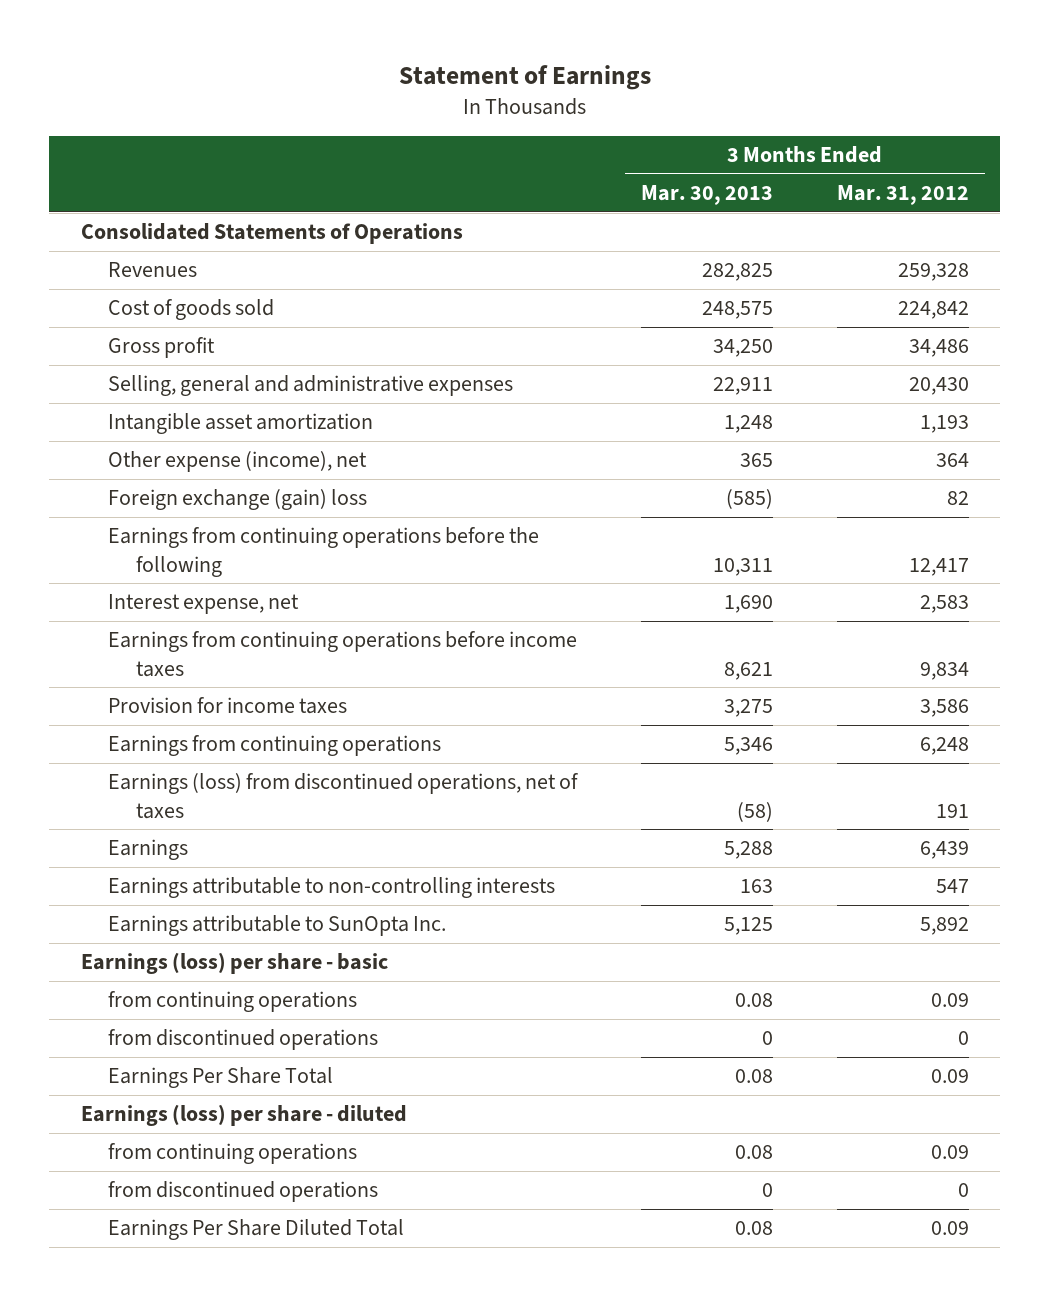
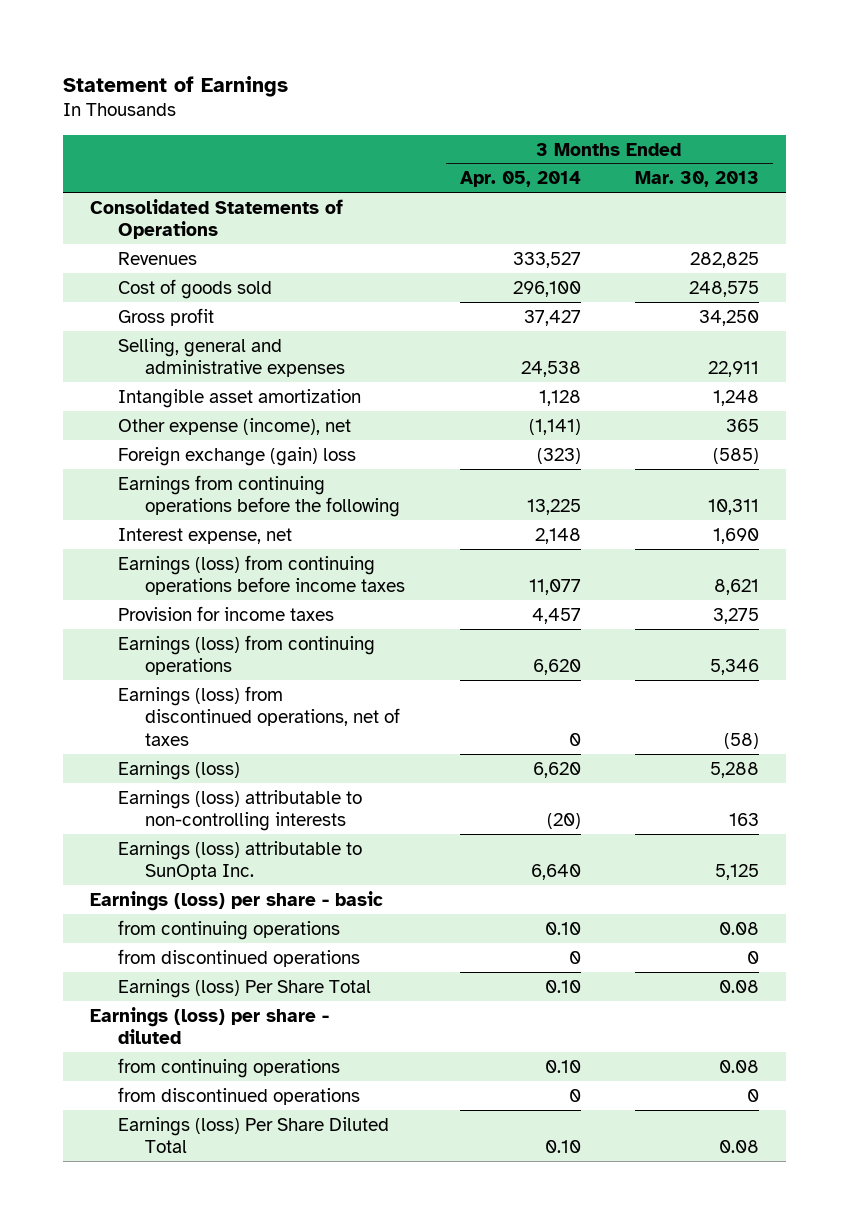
- | 3 Months Ended Mar. 30, 2013 | 3 Months Ended Mar. 31, 2012
+ | 3 Months Ended Apr. 05, 2014 | 3 Months Ended Mar. 30, 2013
- Earnings from continuing operations before income taxes | 8,621 | 9,834
+ Earnings (loss) from continuing operations before income taxes | 11,077 | 8,621
- Earnings from continuing operations | 5,346 | 6,248
+ Earnings (loss) from continuing operations | 6,620 | 5,346
- Earnings | 5,288 | 6,439
- Earnings attributable to non-controlling interests | 163 | 547
- Earnings attributable to SunOpta Inc. | 5,125 | 5,892
+ Earnings (loss) | 6,620 | 5,288
+ Earnings (loss) attributable to non-controlling interests | (20) | 163
+ Earnings (loss) attributable to SunOpta Inc. | 6,640 | 5,125
- Earnings Per Share Total | 0.08 | 0.09
+ Earnings (loss) Per Share Total | 0.10 | 0.08
- Earnings Per Share Diluted Total | 0.08 | 0.09
+ Earnings (loss) Per Share Diluted Total | 0.10 | 0.08

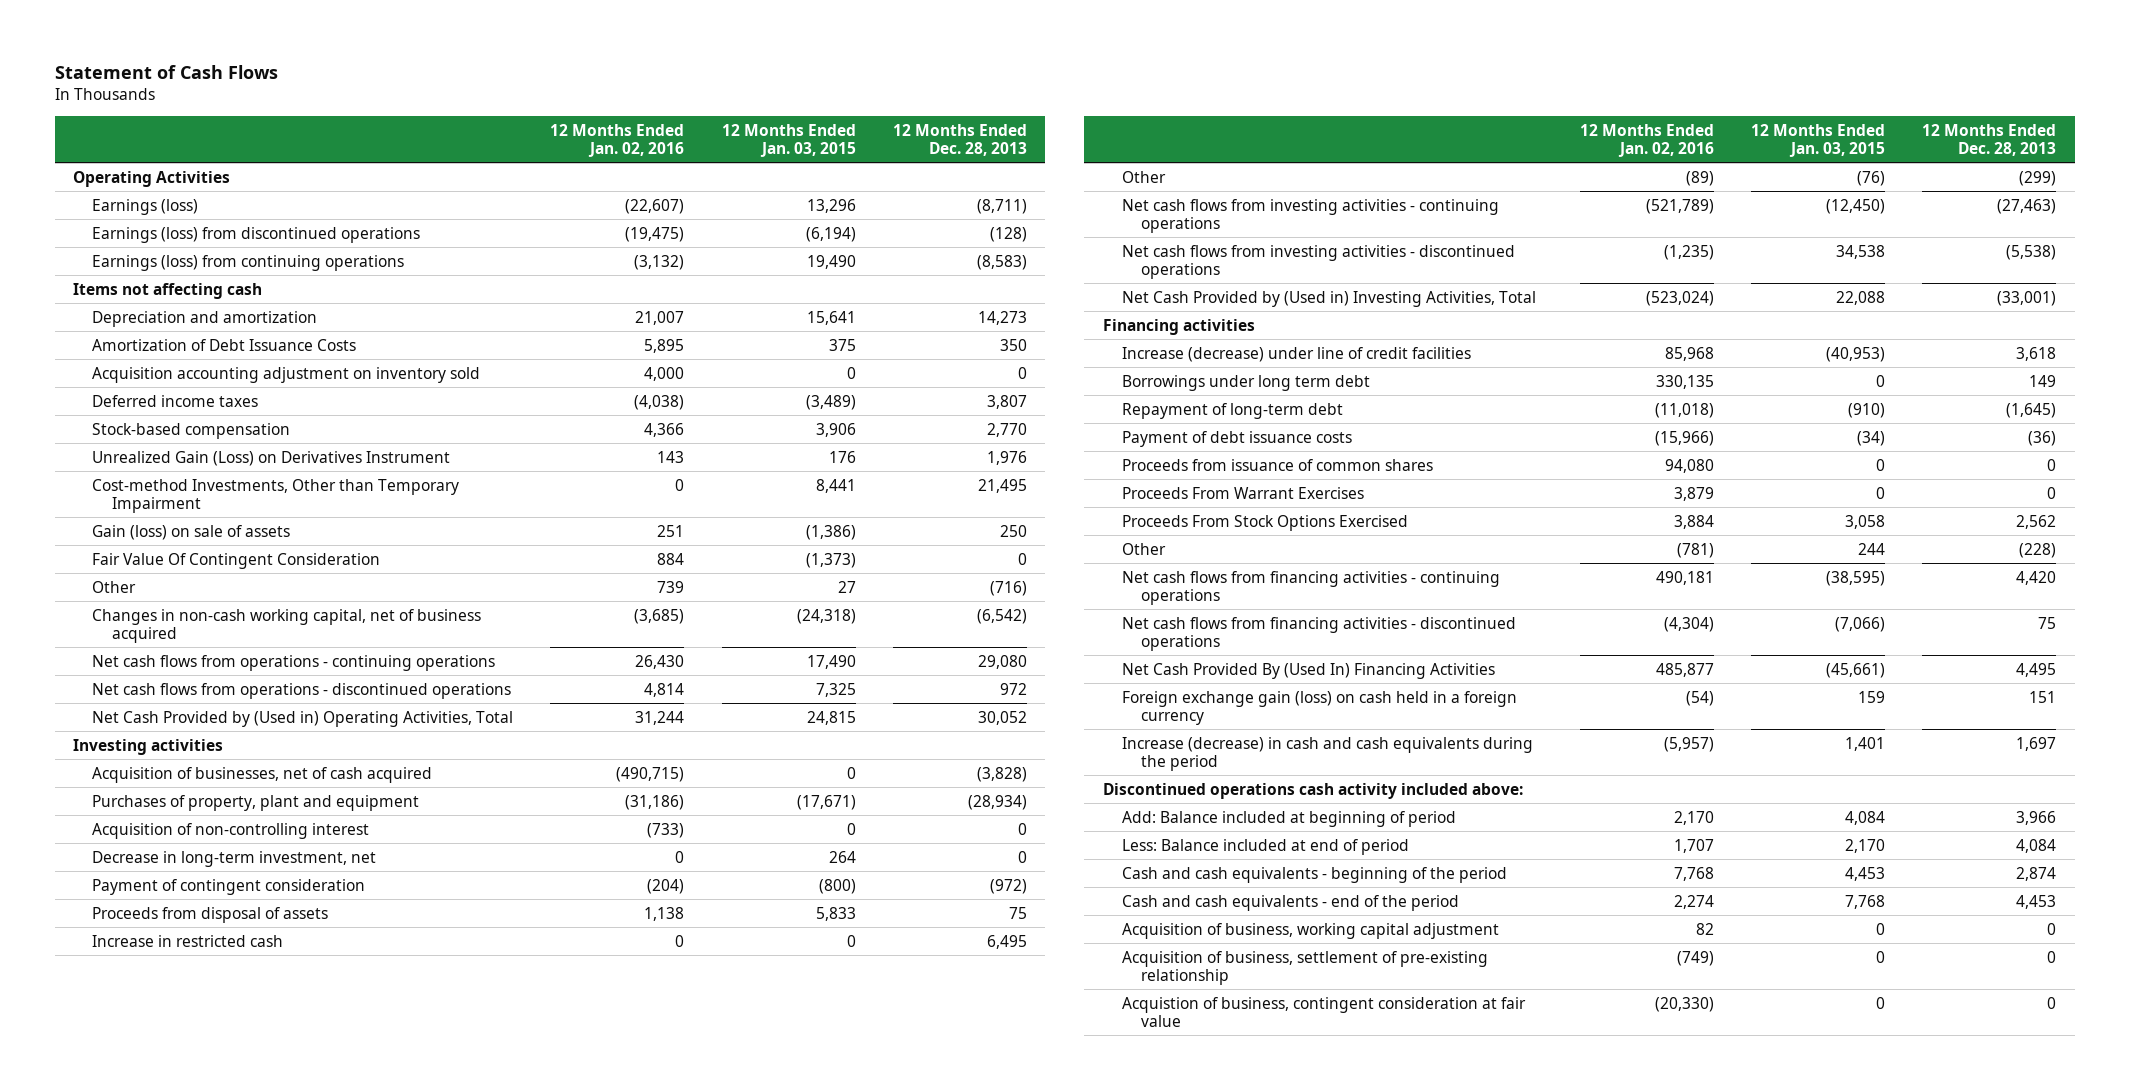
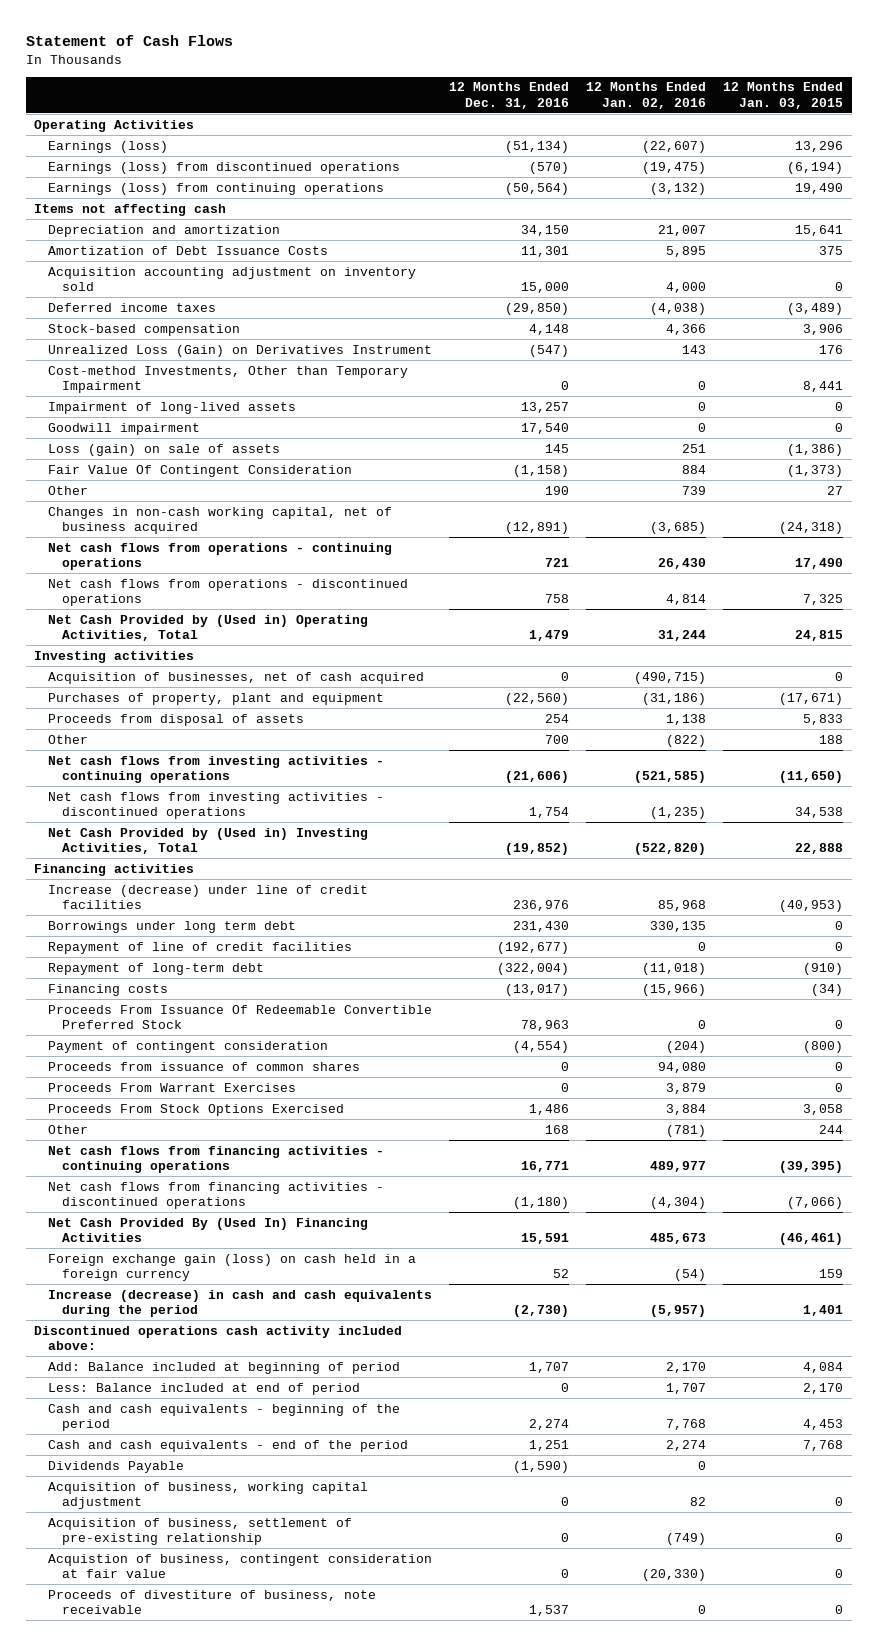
- | 12 Months Ended Jan. 02, 2016 | 12 Months Ended Jan. 03, 2015 | 12 Months Ended Dec. 28, 2013
+ | 12 Months Ended Dec. 31, 2016 | 12 Months Ended Jan. 02, 2016 | 12 Months Ended Jan. 03, 2015
- Unrealized Gain (Loss) on Derivatives Instrument | 143 | 176 | 1,976
+ Unrealized Loss (Gain) on Derivatives Instrument | (547) | 143 | 176
- Gain (loss) on sale of assets | 251 | (1,386) | 250
+ Impairment of long-lived assets | 13,257 | 0 | 0
+ Goodwill impairment | 17,540 | 0 | 0
+ Loss (gain) on sale of assets | 145 | 251 | (1,386)
- Acquisition of non-controlling interest | (733) | 0 | 0
- Decrease in long-term investment, net | 0 | 264 | 0
- Increase in restricted cash | 0 | 0 | 6,495
- Other | (89) | (76) | (299)
- Net cash flows from investing activities - continuing operations | (521,789) | (12,450) | (27,463)
+ Other | 700 | (822) | 188
+ Net cash flows from investing activities - continuing operations | (21,606) | (521,585) | (11,650)
- Net Cash Provided by (Used in) Investing Activities, Total | (523,024) | 22,088 | (33,001)
+ Net Cash Provided by (Used in) Investing Activities, Total | (19,852) | (522,820) | 22,888
+ Repayment of line of credit facilities | (192,677) | 0 | 0
- Payment of debt issuance costs | (15,966) | (34) | (36)
+ Financing costs | (13,017) | (15,966) | (34)
+ Proceeds From Issuance Of Redeemable Convertible Preferred Stock | 78,963 | 0 | 0
moved down: Payment of contingent consideration | (4,554) | (204) | (800)
- Net cash flows from financing activities - continuing operations | 490,181 | (38,595) | 4,420
+ Net cash flows from financing activities - continuing operations | 16,771 | 489,977 | (39,395)
- Net Cash Provided By (Used In) Financing Activities | 485,877 | (45,661) | 4,495
+ Net Cash Provided By (Used In) Financing Activities | 15,591 | 485,673 | (46,461)
+ Dividends Payable | (1,590) | 0 |
+ Proceeds of divestiture of business, note receivable | 1,537 | 0 | 0

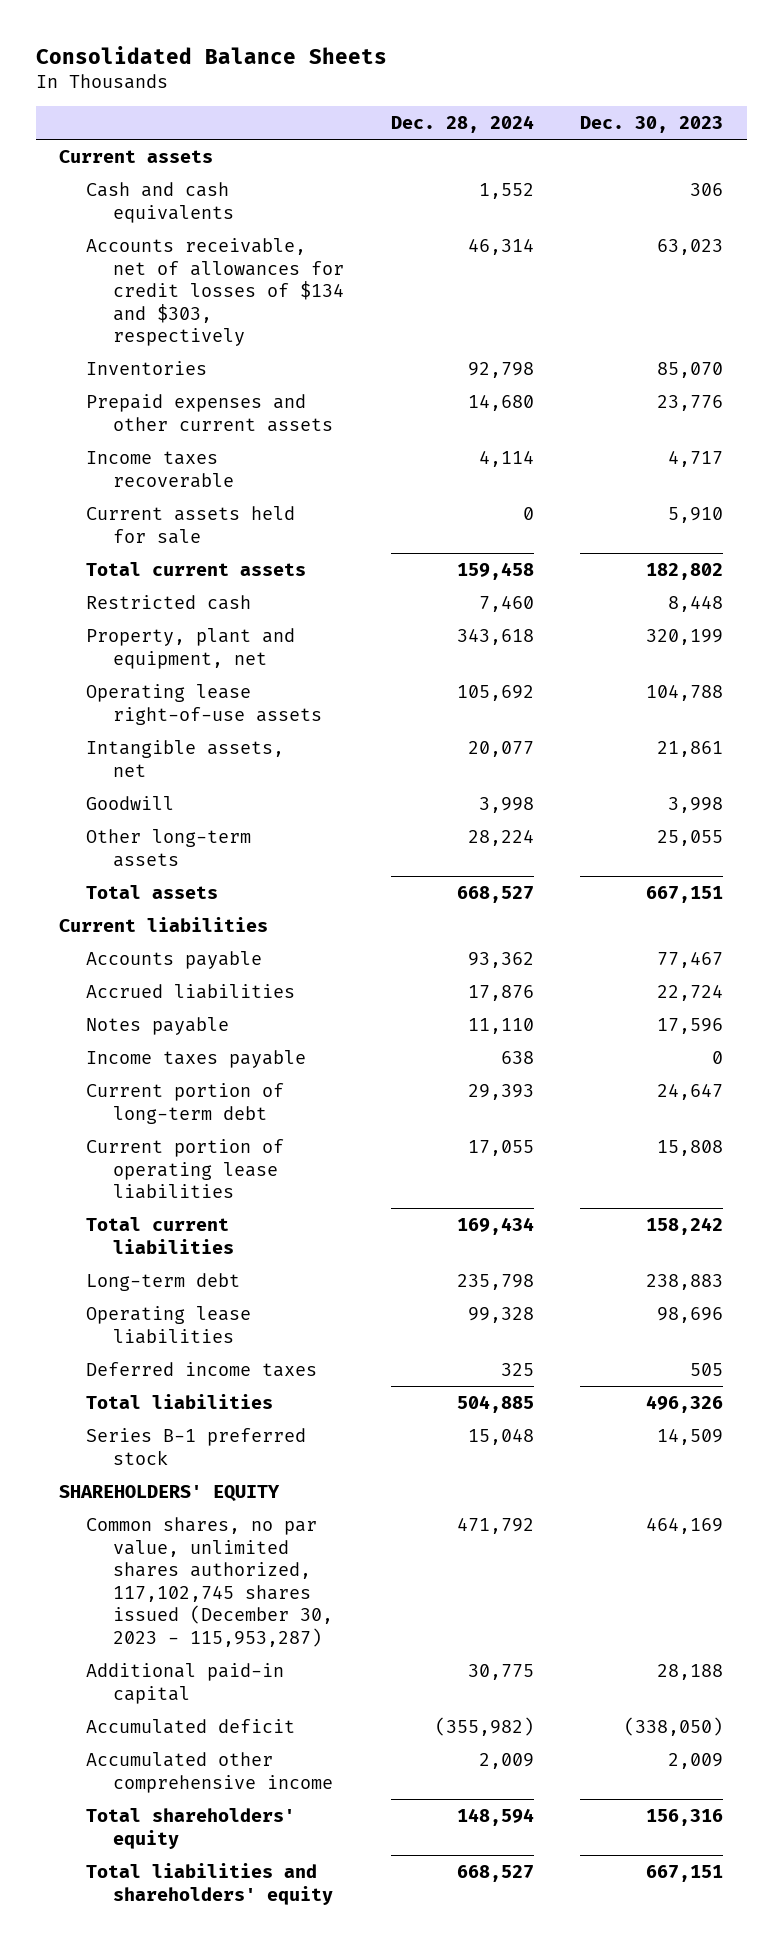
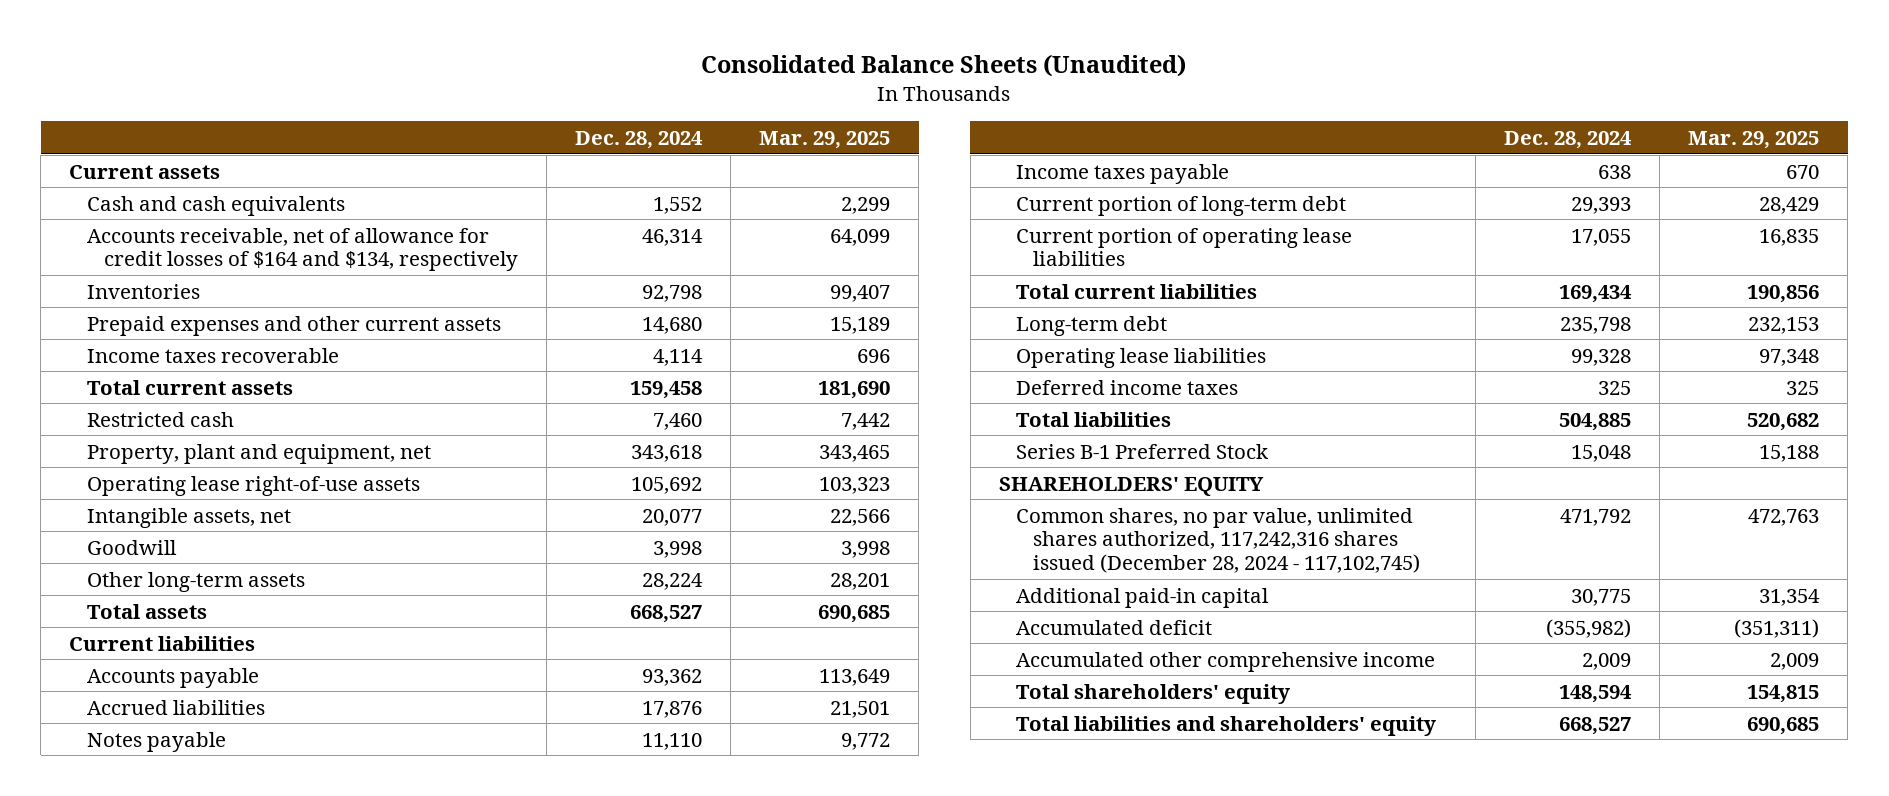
- Consolidated Balance Sheets
+ Consolidated Balance Sheets (Unaudited)
- | Dec. 28, 2024 | Dec. 30, 2023
+ | Dec. 28, 2024 | Mar. 29, 2025
- Accounts receivable, net of allowances for credit losses of $134 and $303, respectively | 46,314 | 63,023
+ Accounts receivable, net of allowance for credit losses of $164 and $134, respectively | 46,314 | 64,099
- Current assets held for sale | 0 | 5,910
- Series B-1 preferred stock | 15,048 | 14,509
+ Series B-1 Preferred Stock | 15,048 | 15,188
- Common shares, no par value, unlimited shares authorized, 117,102,745 shares issued (December 30, 2023 - 115,953,287) | 471,792 | 464,169
+ Common shares, no par value, unlimited shares authorized, 117,242,316 shares issued (December 28, 2024 - 117,102,745) | 471,792 | 472,763

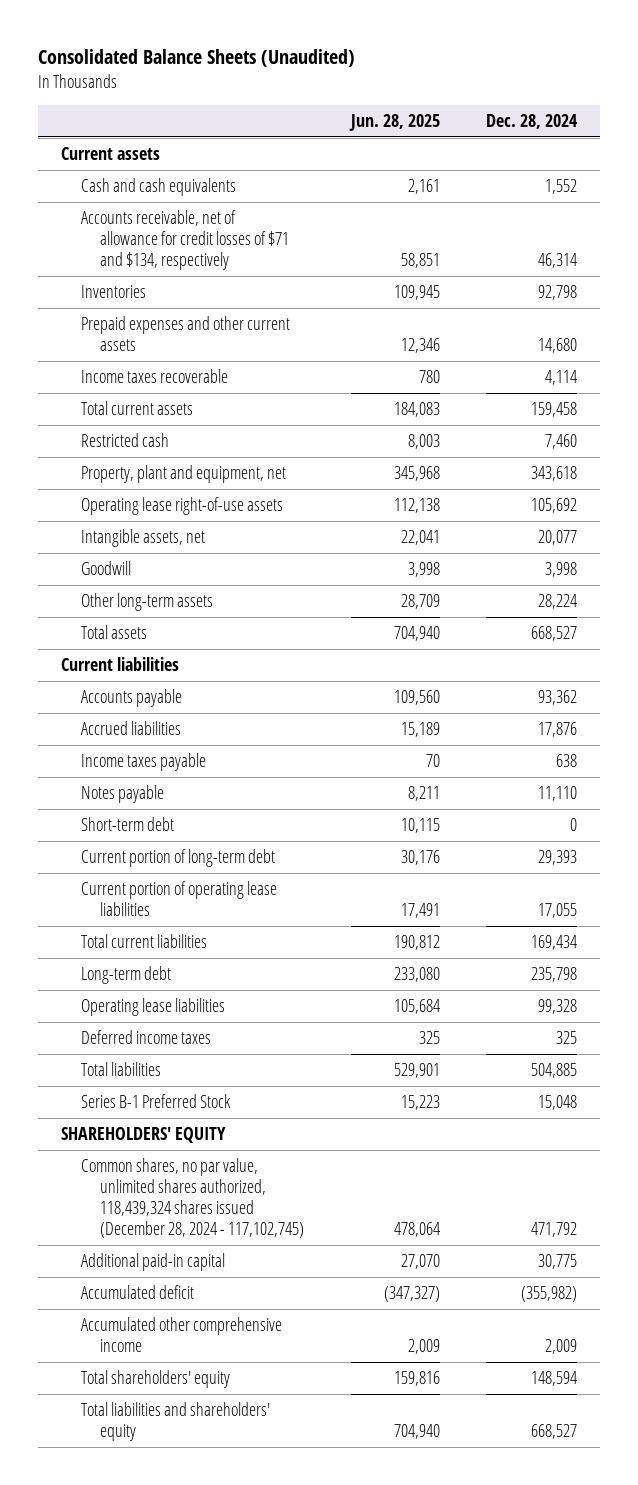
- | Dec. 28, 2024 | Mar. 29, 2025
+ | Jun. 28, 2025 | Dec. 28, 2024
- Accounts receivable, net of allowance for credit losses of $164 and $134, respectively | 46,314 | 64,099
+ Accounts receivable, net of allowance for credit losses of $71 and $134, respectively | 58,851 | 46,314
moved down: Notes payable | 8,211 | 11,110
+ Short-term debt | 10,115 | 0
- Common shares, no par value, unlimited shares authorized, 117,242,316 shares issued (December 28, 2024 - 117,102,745) | 471,792 | 472,763
+ Common shares, no par value, unlimited shares authorized, 118,439,324 shares issued (December 28, 2024 - 117,102,745) | 478,064 | 471,792

